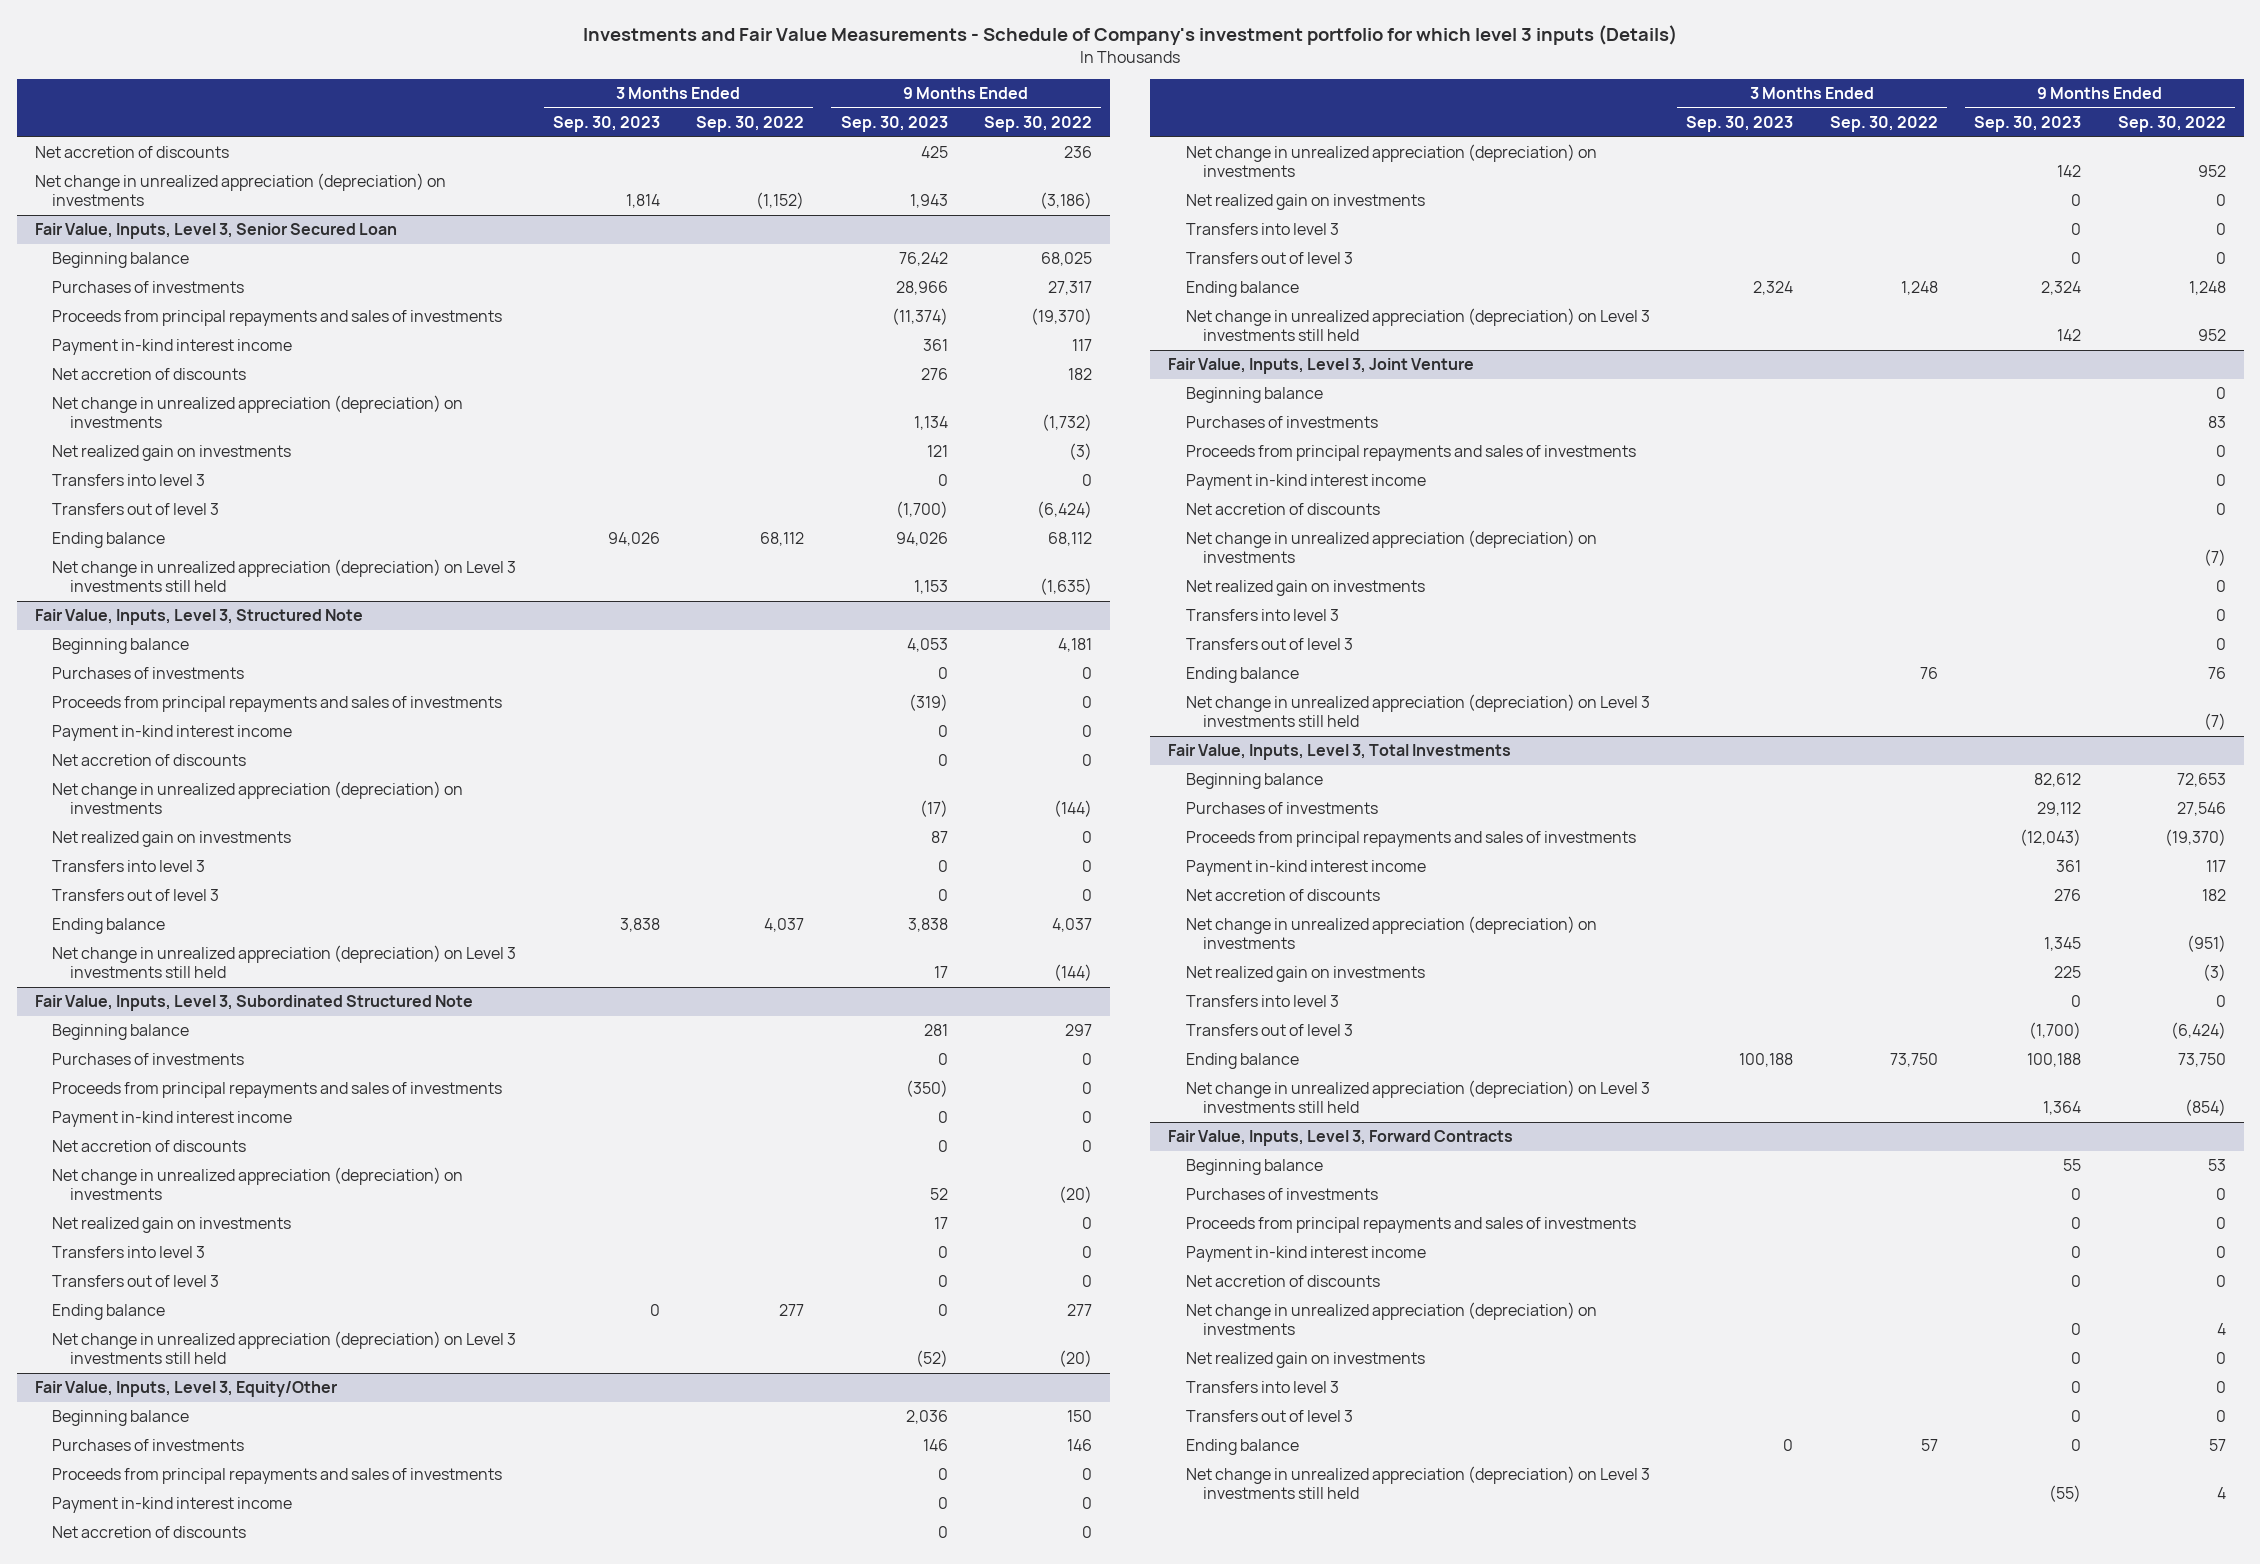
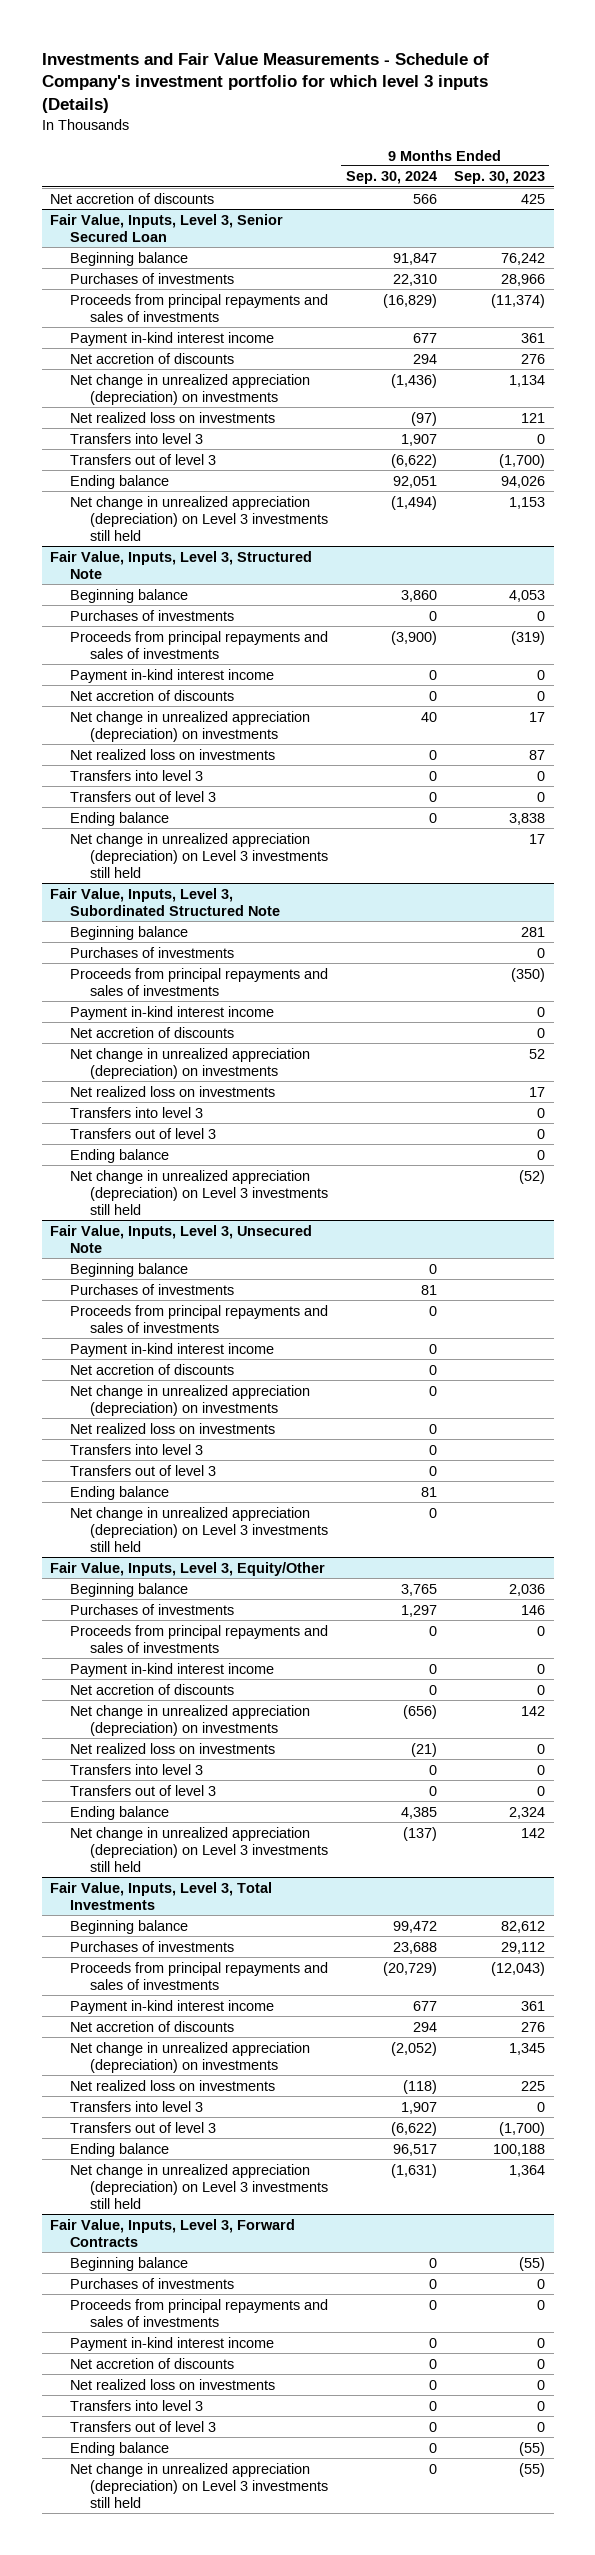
- | 3 Months Ended Sep. 30, 2023 | 3 Months Ended Sep. 30, 2022 | 9 Months Ended Sep. 30, 2023 | 9 Months Ended Sep. 30, 2022
+ | 9 Months Ended Sep. 30, 2024 | 9 Months Ended Sep. 30, 2023
- Net change in unrealized appreciation (depreciation) on investments | 1,814 | (1,152) | 1,943 | (3,186)
@ Fair Value, Inputs, Level 3, Senior Secured Loan
- Net realized gain on investments | | | 121 | (3)
+ Net realized loss on investments | (97) | 121
@ Fair Value, Inputs, Level 3, Structured Note
- Net change in unrealized appreciation (depreciation) on investments | | | (17) | (144)
- Net realized gain on investments | | | 87 | 0
+ Net change in unrealized appreciation (depreciation) on investments | 40 | 17
+ Net realized loss on investments | 0 | 87
@ Fair Value, Inputs, Level 3, Subordinated Structured Note
- Net realized gain on investments | | | 17 | 0
+ Net realized loss on investments | | 17
+ Fair Value, Inputs, Level 3, Unsecured Note
+ Beginning balance | 0 |
+ Purchases of investments | 81 |
+ Proceeds from principal repayments and sales of investments | 0 |
+ Payment in-kind interest income | 0 |
+ Net accretion of discounts | 0 |
+ Net change in unrealized appreciation (depreciation) on investments | 0 |
+ Net realized loss on investments | 0 |
+ Transfers into level 3 | 0 |
+ Transfers out of level 3 | 0 |
+ Ending balance | 81 |
+ Net change in unrealized appreciation (depreciation) on Level 3 investments still held | 0 |
@ Fair Value, Inputs, Level 3, Equity/Other
- Net realized gain on investments | | | 0 | 0
+ Net realized loss on investments | (21) | 0
- Fair Value, Inputs, Level 3, Joint Venture
- Beginning balance | | | | 0
- Purchases of investments | | | | 83
- Proceeds from principal repayments and sales of investments | | | | 0
- Payment in-kind interest income | | | | 0
- Net accretion of discounts | | | | 0
- Net change in unrealized appreciation (depreciation) on investments | | | | (7)
- Net realized gain on investments | | | | 0
- Transfers into level 3 | | | | 0
- Transfers out of level 3 | | | | 0
- Ending balance | | 76 | | 76
- Net change in unrealized appreciation (depreciation) on Level 3 investments still held | | | | (7)
@ Fair Value, Inputs, Level 3, Total Investments
- Net realized gain on investments | | | 225 | (3)
+ Net realized loss on investments | (118) | 225
@ Fair Value, Inputs, Level 3, Forward Contracts
- Beginning balance | | | 55 | 53
+ Beginning balance | 0 | (55)
- Net change in unrealized appreciation (depreciation) on investments | | | 0 | 4
- Net realized gain on investments | | | 0 | 0
+ Net realized loss on investments | 0 | 0
- Ending balance | 0 | 57 | 0 | 57
+ Ending balance | 0 | (55)

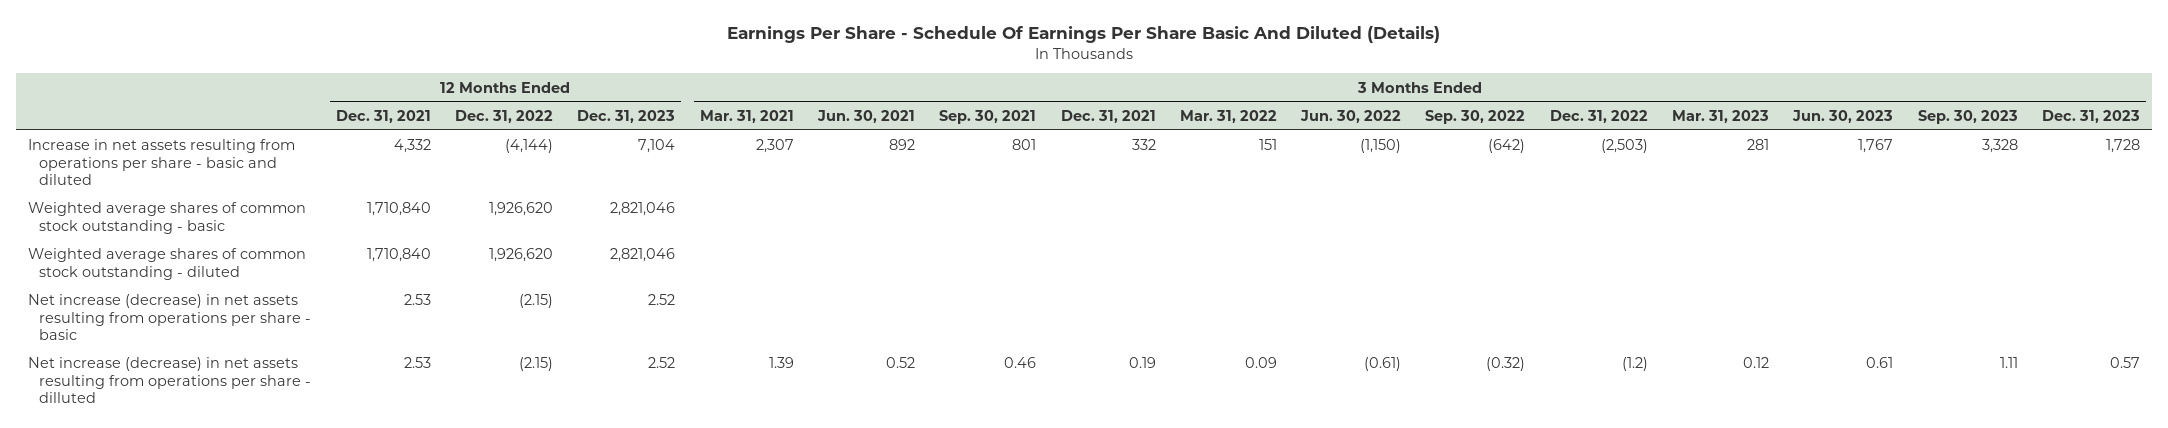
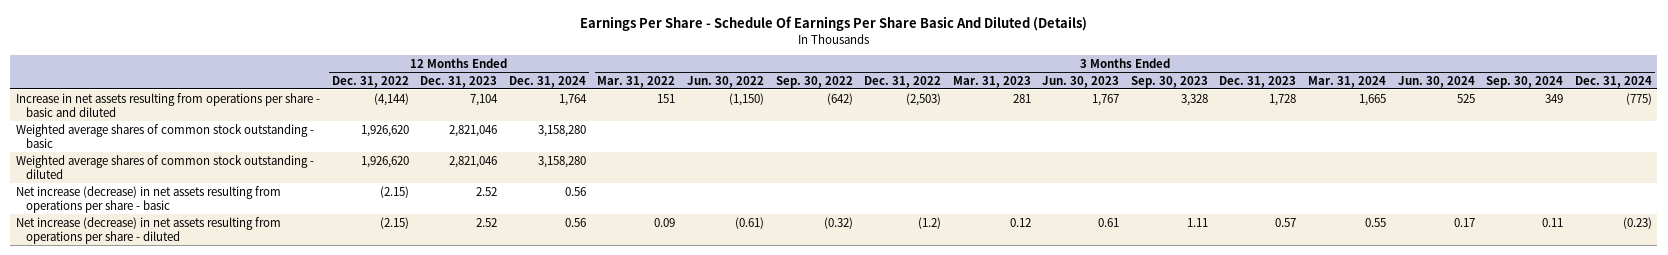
- | 12 Months Ended Dec. 31, 2021 | 12 Months Ended Dec. 31, 2022 | 12 Months Ended Dec. 31, 2023 | 3 Months Ended Mar. 31, 2021 | 3 Months Ended Jun. 30, 2021 | 3 Months Ended Sep. 30, 2021 | 3 Months Ended Dec. 31, 2021 | 3 Months Ended Mar. 31, 2022 | 3 Months Ended Jun. 30, 2022 | 3 Months Ended Sep. 30, 2022 | 3 Months Ended Dec. 31, 2022 | 3 Months Ended Mar. 31, 2023 | 3 Months Ended Jun. 30, 2023 | 3 Months Ended Sep. 30, 2023 | 3 Months Ended Dec. 31, 2023
+ | 12 Months Ended Dec. 31, 2022 | 12 Months Ended Dec. 31, 2023 | 12 Months Ended Dec. 31, 2024 | 3 Months Ended Mar. 31, 2022 | 3 Months Ended Jun. 30, 2022 | 3 Months Ended Sep. 30, 2022 | 3 Months Ended Dec. 31, 2022 | 3 Months Ended Mar. 31, 2023 | 3 Months Ended Jun. 30, 2023 | 3 Months Ended Sep. 30, 2023 | 3 Months Ended Dec. 31, 2023 | 3 Months Ended Mar. 31, 2024 | 3 Months Ended Jun. 30, 2024 | 3 Months Ended Sep. 30, 2024 | 3 Months Ended Dec. 31, 2024
- Net increase (decrease) in net assets resulting from operations per share - dilluted | 2.53 | (2.15) | 2.52 | 1.39 | 0.52 | 0.46 | 0.19 | 0.09 | (0.61) | (0.32) | (1.2) | 0.12 | 0.61 | 1.11 | 0.57
+ Net increase (decrease) in net assets resulting from operations per share - diluted | (2.15) | 2.52 | 0.56 | 0.09 | (0.61) | (0.32) | (1.2) | 0.12 | 0.61 | 1.11 | 0.57 | 0.55 | 0.17 | 0.11 | (0.23)

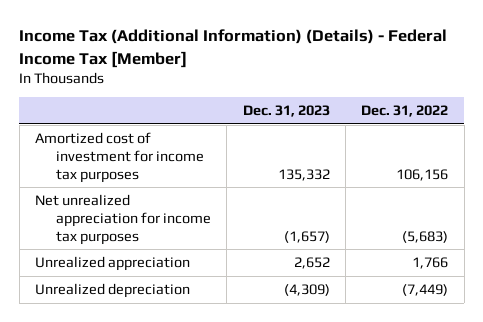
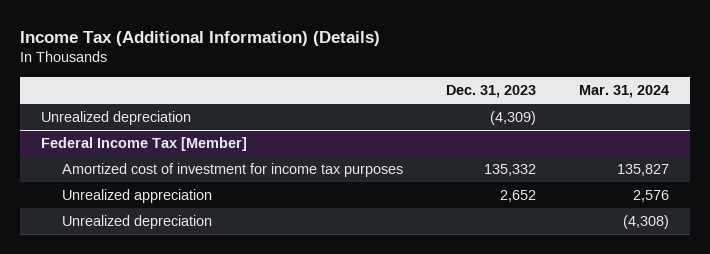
- Income Tax (Additional Information) (Details) - Federal Income Tax [Member]
+ Income Tax (Additional Information) (Details)
- | Dec. 31, 2023 | Dec. 31, 2022
+ | Dec. 31, 2023 | Mar. 31, 2024
moved up: Unrealized depreciation | (4,309) |
+ Federal Income Tax [Member]
- Net unrealized appreciation for income tax purposes | (1,657) | (5,683)
+ Unrealized depreciation | | (4,308)

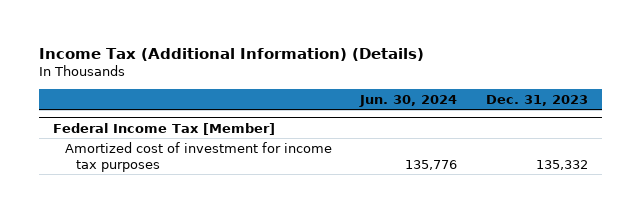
- | Dec. 31, 2023 | Mar. 31, 2024
+ | Jun. 30, 2024 | Dec. 31, 2023
- Unrealized depreciation | (4,309) |
@ Federal Income Tax [Member]
- Unrealized appreciation | 2,652 | 2,576
- Unrealized depreciation | | (4,308)

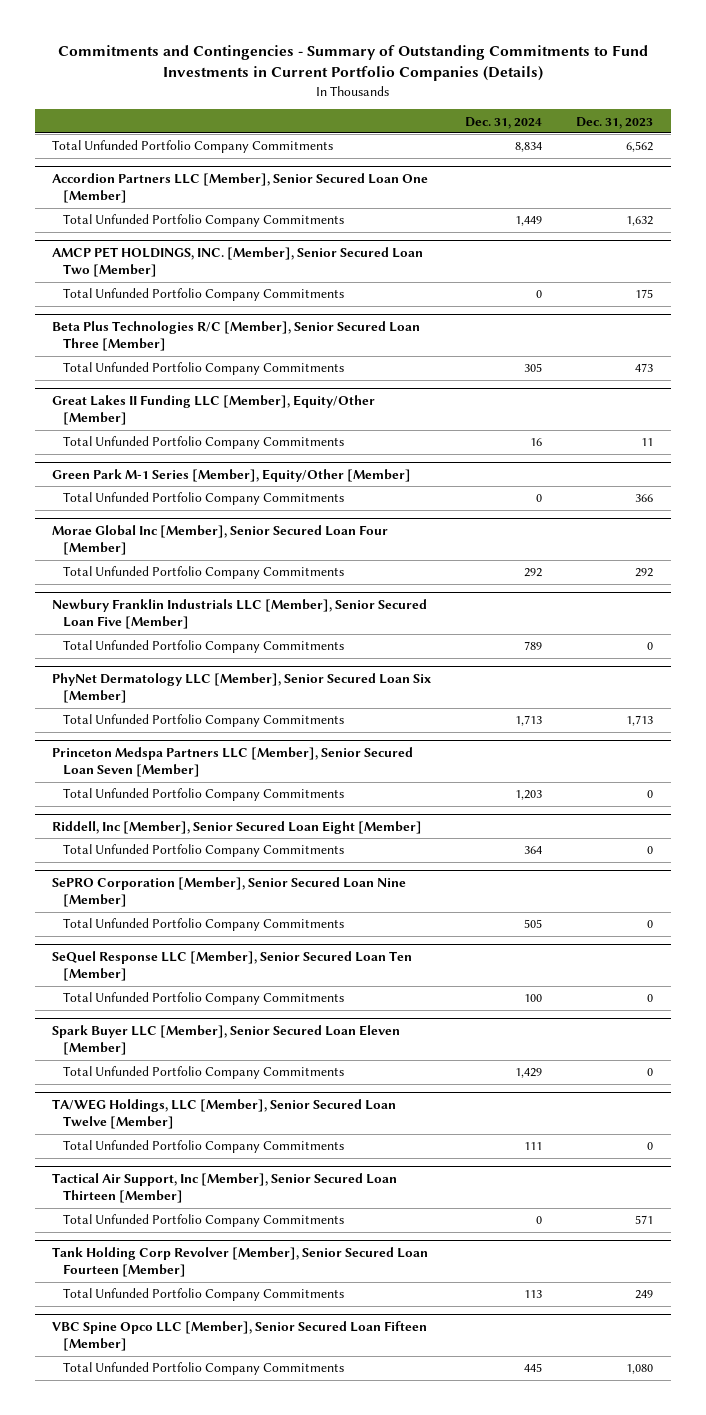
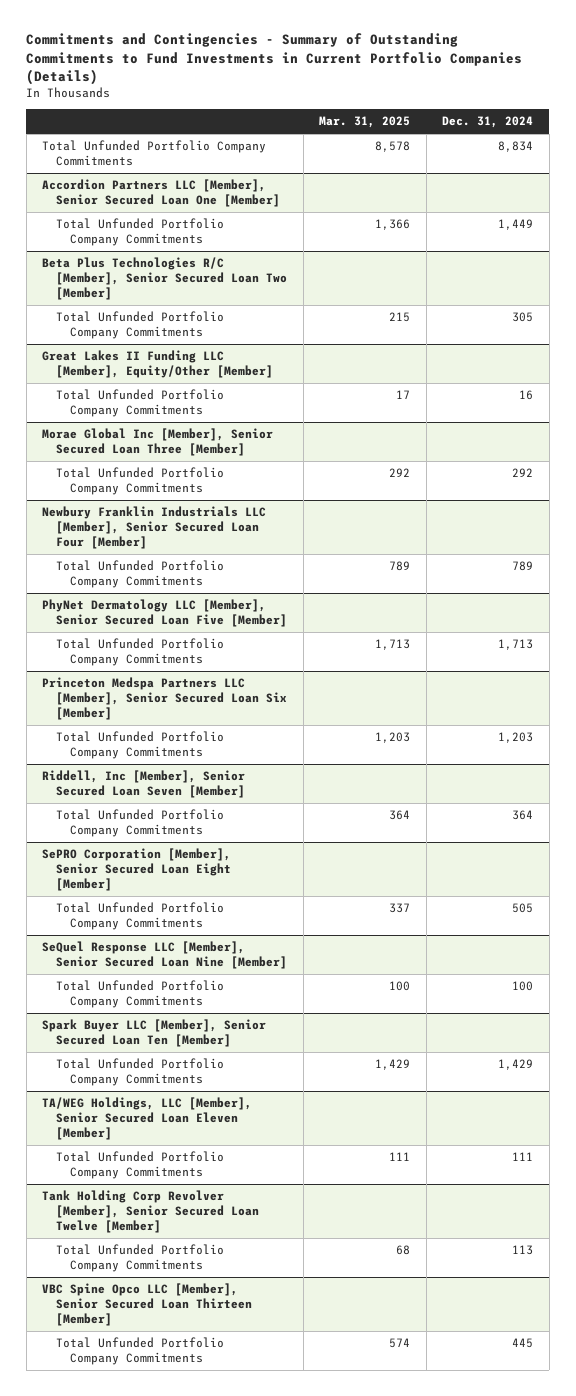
- | Dec. 31, 2024 | Dec. 31, 2023
+ | Mar. 31, 2025 | Dec. 31, 2024
- AMCP PET HOLDINGS, INC. [Member], Senior Secured Loan Two [Member]
- Total Unfunded Portfolio Company Commitments | 0 | 175
- Beta Plus Technologies R/C [Member], Senior Secured Loan Three [Member]
+ Beta Plus Technologies R/C [Member], Senior Secured Loan Two [Member]
- Green Park M-1 Series [Member], Equity/Other [Member]
- Total Unfunded Portfolio Company Commitments | 0 | 366
- Morae Global Inc [Member], Senior Secured Loan Four [Member]
+ Morae Global Inc [Member], Senior Secured Loan Three [Member]
- Newbury Franklin Industrials LLC [Member], Senior Secured Loan Five [Member]
+ Newbury Franklin Industrials LLC [Member], Senior Secured Loan Four [Member]
- PhyNet Dermatology LLC [Member], Senior Secured Loan Six [Member]
+ PhyNet Dermatology LLC [Member], Senior Secured Loan Five [Member]
- Princeton Medspa Partners LLC [Member], Senior Secured Loan Seven [Member]
+ Princeton Medspa Partners LLC [Member], Senior Secured Loan Six [Member]
- Riddell, Inc [Member], Senior Secured Loan Eight [Member]
+ Riddell, Inc [Member], Senior Secured Loan Seven [Member]
- SePRO Corporation [Member], Senior Secured Loan Nine [Member]
+ SePRO Corporation [Member], Senior Secured Loan Eight [Member]
- SeQuel Response LLC [Member], Senior Secured Loan Ten [Member]
+ SeQuel Response LLC [Member], Senior Secured Loan Nine [Member]
- Spark Buyer LLC [Member], Senior Secured Loan Eleven [Member]
+ Spark Buyer LLC [Member], Senior Secured Loan Ten [Member]
- TA/WEG Holdings, LLC [Member], Senior Secured Loan Twelve [Member]
+ TA/WEG Holdings, LLC [Member], Senior Secured Loan Eleven [Member]
- Tactical Air Support, Inc [Member], Senior Secured Loan Thirteen [Member]
- Total Unfunded Portfolio Company Commitments | 0 | 571
- Tank Holding Corp Revolver [Member], Senior Secured Loan Fourteen [Member]
+ Tank Holding Corp Revolver [Member], Senior Secured Loan Twelve [Member]
- VBC Spine Opco LLC [Member], Senior Secured Loan Fifteen [Member]
+ VBC Spine Opco LLC [Member], Senior Secured Loan Thirteen [Member]

